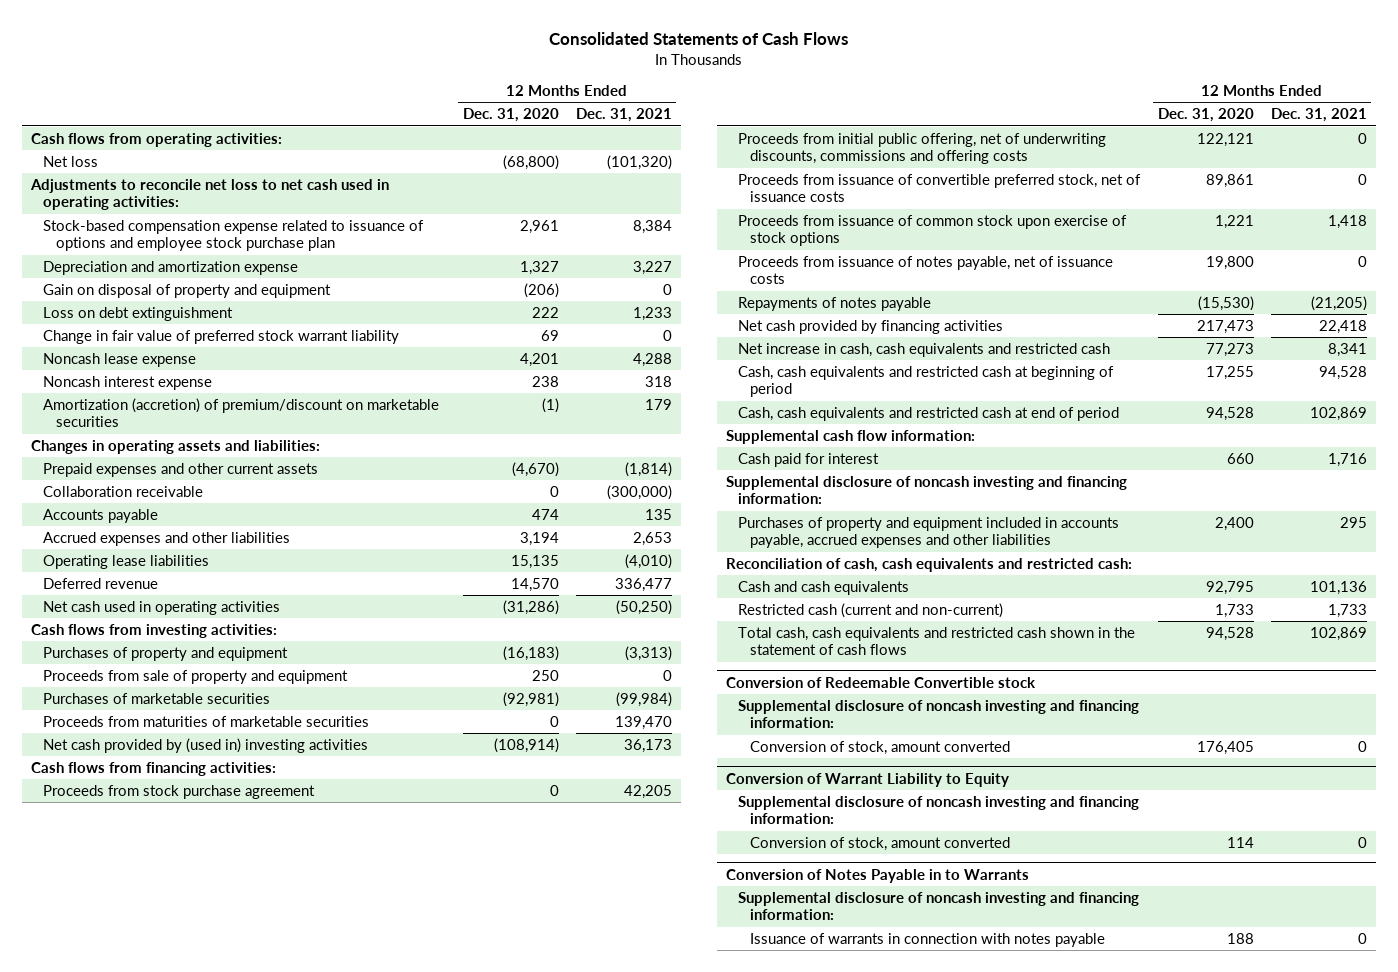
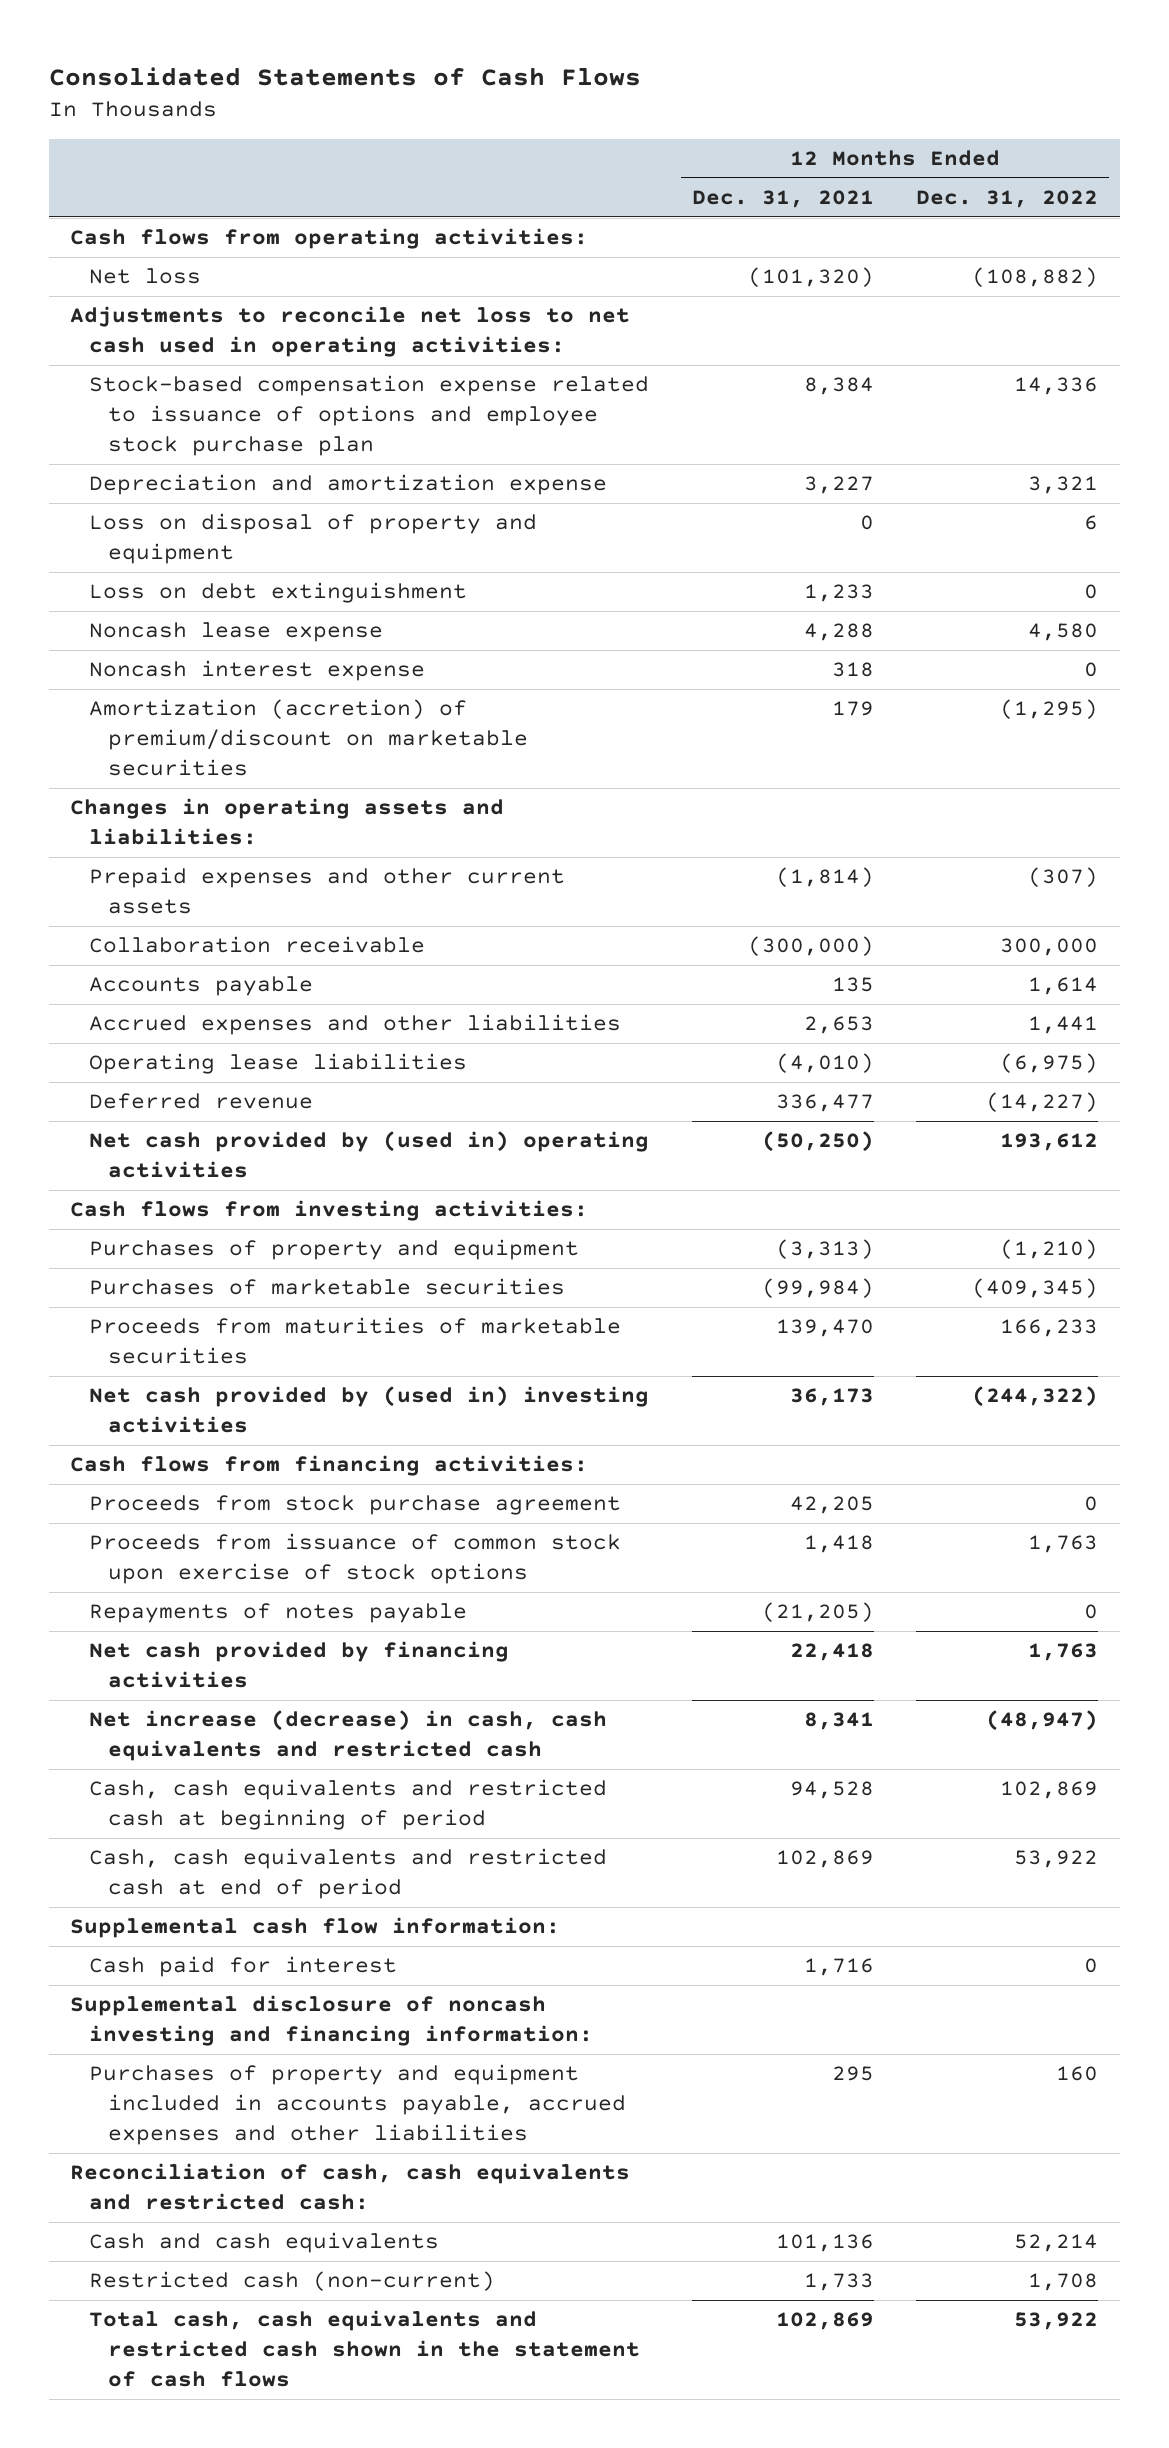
- | 12 Months Ended Dec. 31, 2020 | 12 Months Ended Dec. 31, 2021
+ | 12 Months Ended Dec. 31, 2021 | 12 Months Ended Dec. 31, 2022
- Gain on disposal of property and equipment | (206) | 0
+ Loss on disposal of property and equipment | 0 | 6
- Change in fair value of preferred stock warrant liability | 69 | 0
- Net cash used in operating activities | (31,286) | (50,250)
+ Net cash provided by (used in) operating activities | (50,250) | 193,612
- Proceeds from sale of property and equipment | 250 | 0
- Proceeds from initial public offering, net of underwriting discounts, commissions and offering costs | 122,121 | 0
- Proceeds from issuance of convertible preferred stock, net of issuance costs | 89,861 | 0
- Proceeds from issuance of notes payable, net of issuance costs | 19,800 | 0
- Net increase in cash, cash equivalents and restricted cash | 77,273 | 8,341
+ Net increase (decrease) in cash, cash equivalents and restricted cash | 8,341 | (48,947)
- Restricted cash (current and non-current) | 1,733 | 1,733
+ Restricted cash (non-current) | 1,733 | 1,708
- Conversion of Redeemable Convertible stock
- Supplemental disclosure of noncash investing and financing information:
- Conversion of stock, amount converted | 176,405 | 0
- Conversion of Warrant Liability to Equity
- Supplemental disclosure of noncash investing and financing information:
- Conversion of stock, amount converted | 114 | 0
- Conversion of Notes Payable in to Warrants
- Supplemental disclosure of noncash investing and financing information:
- Issuance of warrants in connection with notes payable | 188 | 0

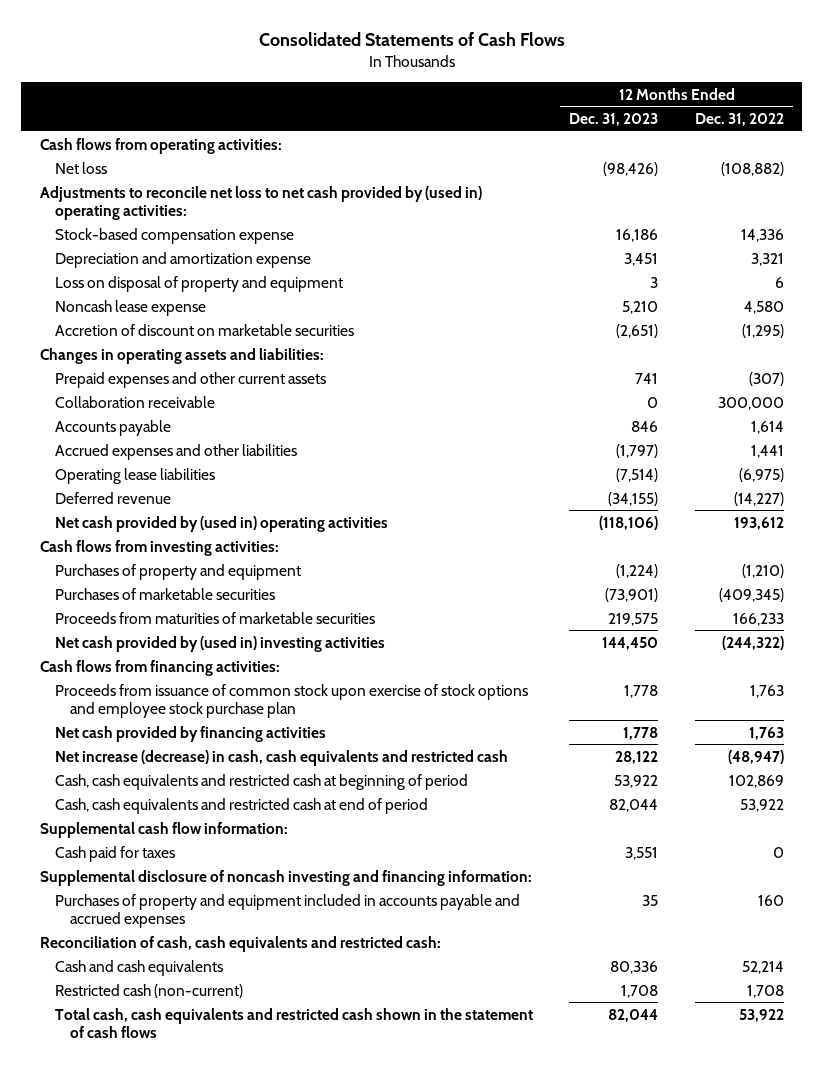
- | 12 Months Ended Dec. 31, 2021 | 12 Months Ended Dec. 31, 2022
+ | 12 Months Ended Dec. 31, 2023 | 12 Months Ended Dec. 31, 2022
- Adjustments to reconcile net loss to net cash used in operating activities:
- Stock-based compensation expense related to issuance of options and employee stock purchase plan | 8,384 | 14,336
+ Adjustments to reconcile net loss to net cash provided by (used in) operating activities:
+ Stock-based compensation expense | 16,186 | 14,336
- Loss on debt extinguishment | 1,233 | 0
- Noncash interest expense | 318 | 0
- Amortization (accretion) of premium/discount on marketable securities | 179 | (1,295)
+ Accretion of discount on marketable securities | (2,651) | (1,295)
- Proceeds from stock purchase agreement | 42,205 | 0
- Proceeds from issuance of common stock upon exercise of stock options | 1,418 | 1,763
- Repayments of notes payable | (21,205) | 0
+ Proceeds from issuance of common stock upon exercise of stock options and employee stock purchase plan | 1,778 | 1,763
- Cash paid for interest | 1,716 | 0
+ Cash paid for taxes | 3,551 | 0
- Purchases of property and equipment included in accounts payable, accrued expenses and other liabilities | 295 | 160
+ Purchases of property and equipment included in accounts payable and accrued expenses | 35 | 160

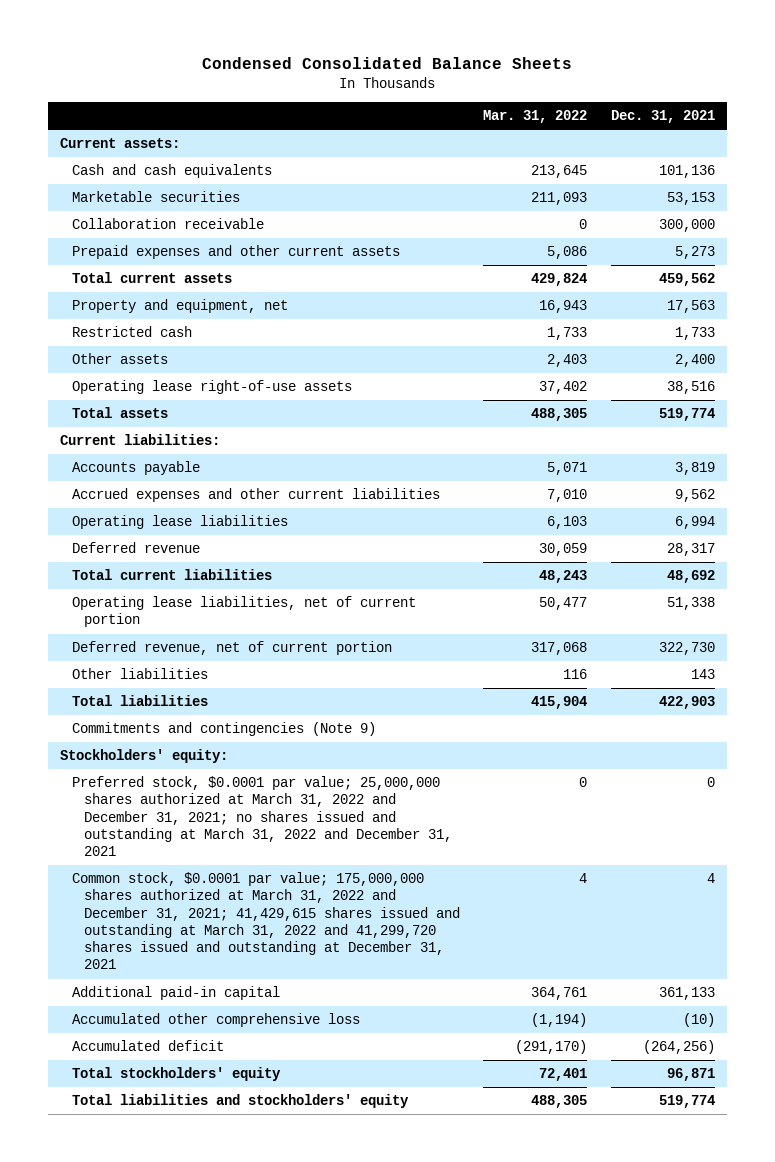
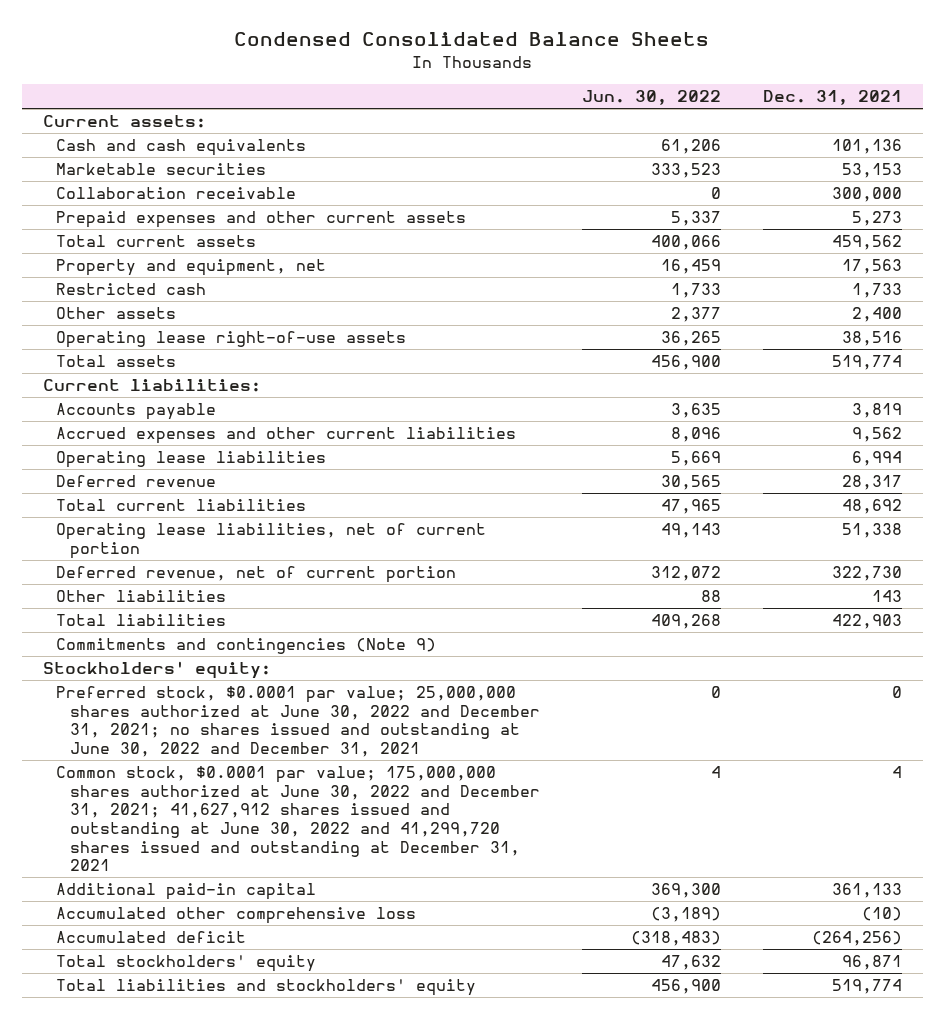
- | Mar. 31, 2022 | Dec. 31, 2021
+ | Jun. 30, 2022 | Dec. 31, 2021
- Preferred stock, $0.0001 par value; 25,000,000 shares authorized at March 31, 2022 and December 31, 2021; no shares issued and outstanding at March 31, 2022 and December 31, 2021 | 0 | 0
- Common stock, $0.0001 par value; 175,000,000 shares authorized at March 31, 2022 and December 31, 2021; 41,429,615 shares issued and outstanding at March 31, 2022 and 41,299,720 shares issued and outstanding at December 31, 2021 | 4 | 4
+ Preferred stock, $0.0001 par value; 25,000,000 shares authorized at June 30, 2022 and December 31, 2021; no shares issued and outstanding at June 30, 2022 and December 31, 2021 | 0 | 0
+ Common stock, $0.0001 par value; 175,000,000 shares authorized at June 30, 2022 and December 31, 2021; 41,627,912 shares issued and outstanding at June 30, 2022 and 41,299,720 shares issued and outstanding at December 31, 2021 | 4 | 4

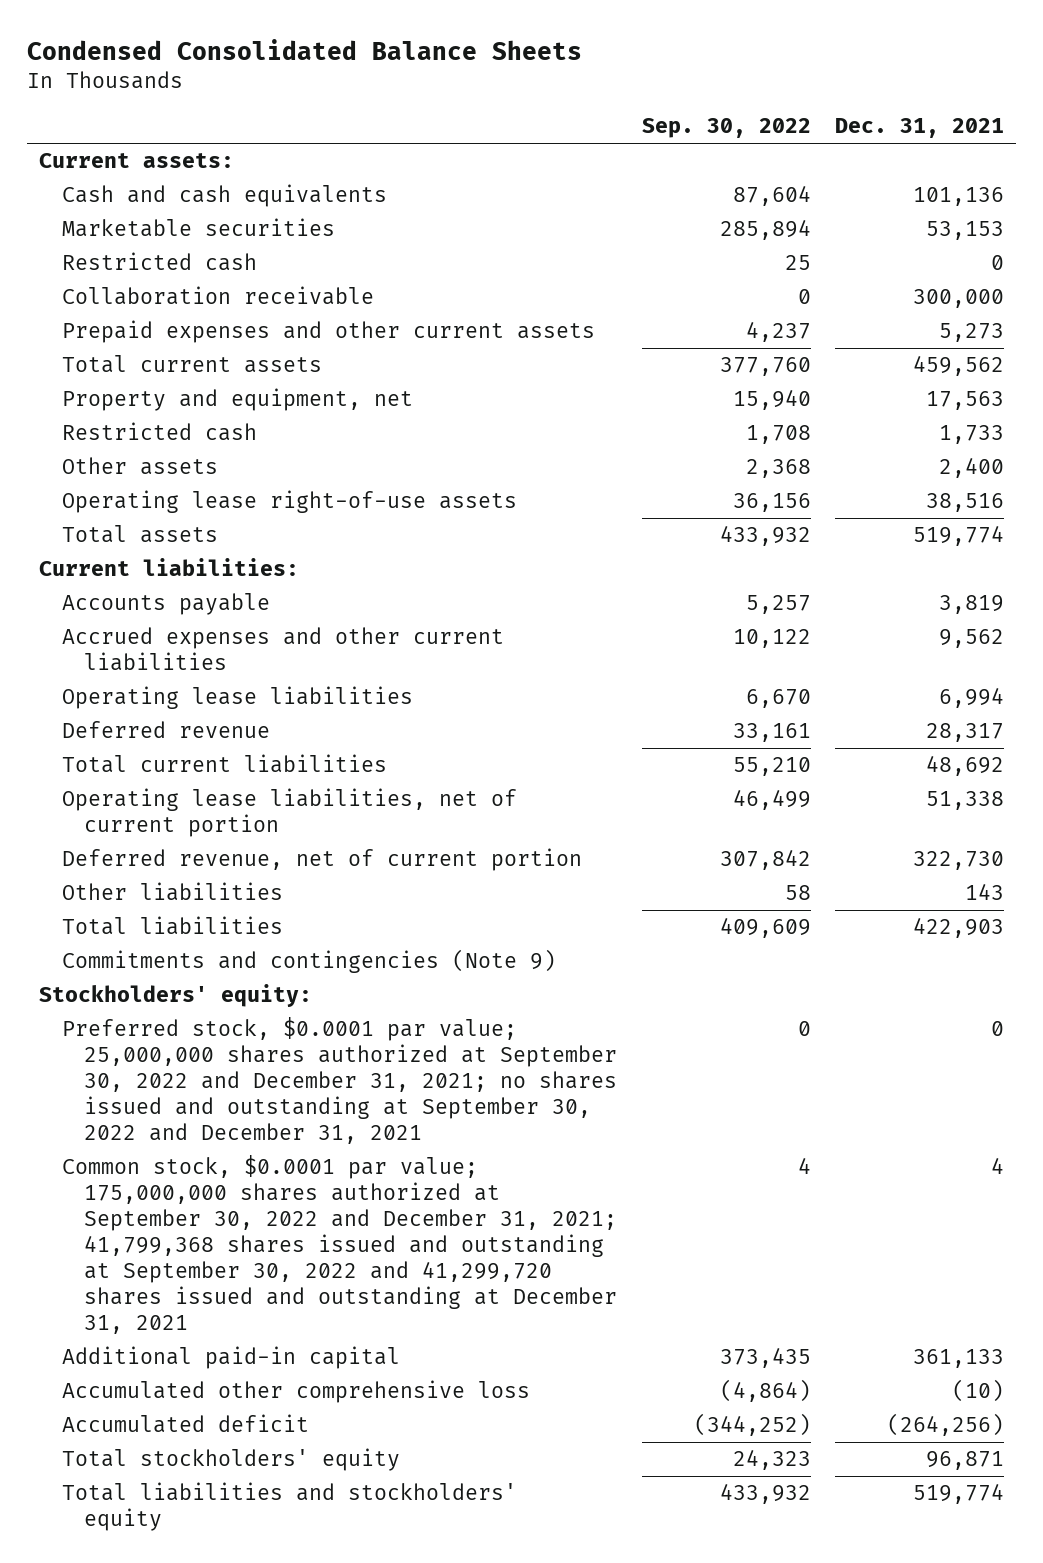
- | Jun. 30, 2022 | Dec. 31, 2021
+ | Sep. 30, 2022 | Dec. 31, 2021
+ Restricted cash | 25 | 0
- Preferred stock, $0.0001 par value; 25,000,000 shares authorized at June 30, 2022 and December 31, 2021; no shares issued and outstanding at June 30, 2022 and December 31, 2021 | 0 | 0
- Common stock, $0.0001 par value; 175,000,000 shares authorized at June 30, 2022 and December 31, 2021; 41,627,912 shares issued and outstanding at June 30, 2022 and 41,299,720 shares issued and outstanding at December 31, 2021 | 4 | 4
+ Preferred stock, $0.0001 par value; 25,000,000 shares authorized at September 30, 2022 and December 31, 2021; no shares issued and outstanding at September 30, 2022 and December 31, 2021 | 0 | 0
+ Common stock, $0.0001 par value; 175,000,000 shares authorized at September 30, 2022 and December 31, 2021; 41,799,368 shares issued and outstanding at September 30, 2022 and 41,299,720 shares issued and outstanding at December 31, 2021 | 4 | 4

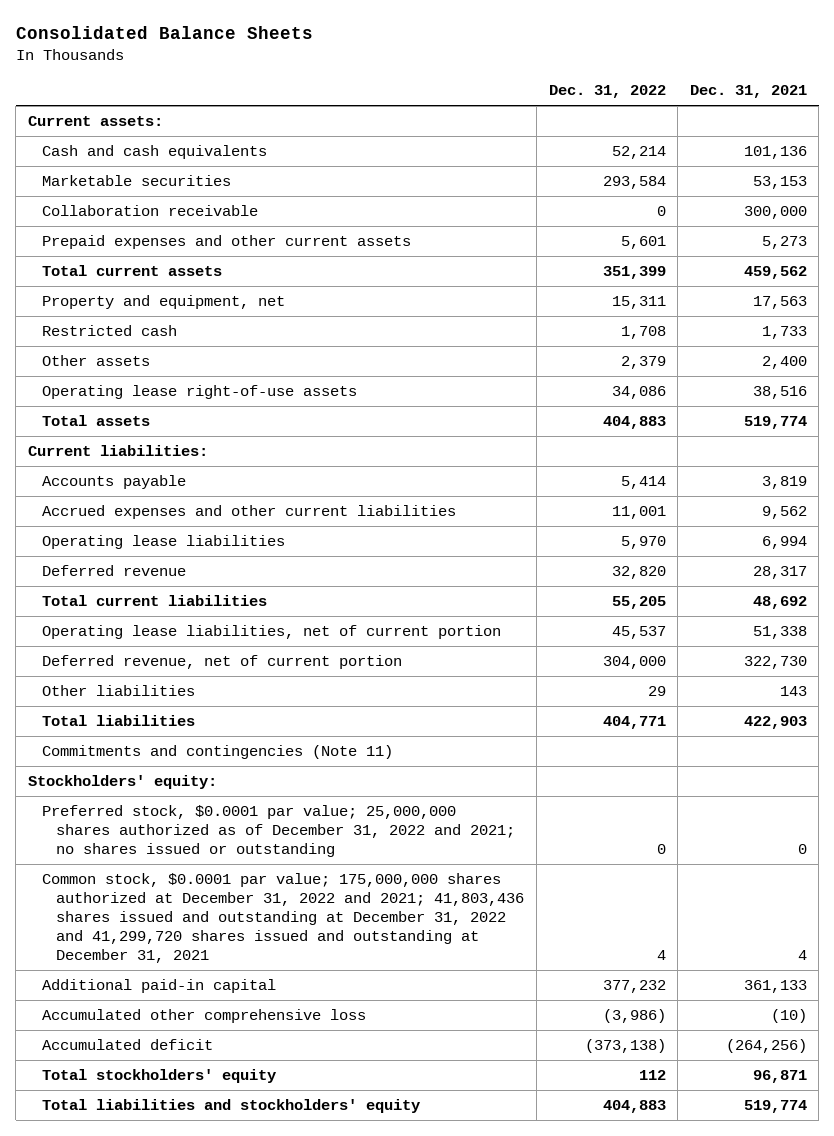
- Condensed Consolidated Balance Sheets
+ Consolidated Balance Sheets
- | Sep. 30, 2022 | Dec. 31, 2021
+ | Dec. 31, 2022 | Dec. 31, 2021
- Restricted cash | 25 | 0
- Commitments and contingencies (Note 9)
+ Commitments and contingencies (Note 11)
- Preferred stock, $0.0001 par value; 25,000,000 shares authorized at September 30, 2022 and December 31, 2021; no shares issued and outstanding at September 30, 2022 and December 31, 2021 | 0 | 0
- Common stock, $0.0001 par value; 175,000,000 shares authorized at September 30, 2022 and December 31, 2021; 41,799,368 shares issued and outstanding at September 30, 2022 and 41,299,720 shares issued and outstanding at December 31, 2021 | 4 | 4
+ Preferred stock, $0.0001 par value; 25,000,000 shares authorized as of December 31, 2022 and 2021; no shares issued or outstanding | 0 | 0
+ Common stock, $0.0001 par value; 175,000,000 shares authorized at December 31, 2022 and 2021; 41,803,436 shares issued and outstanding at December 31, 2022 and 41,299,720 shares issued and outstanding at December 31, 2021 | 4 | 4

